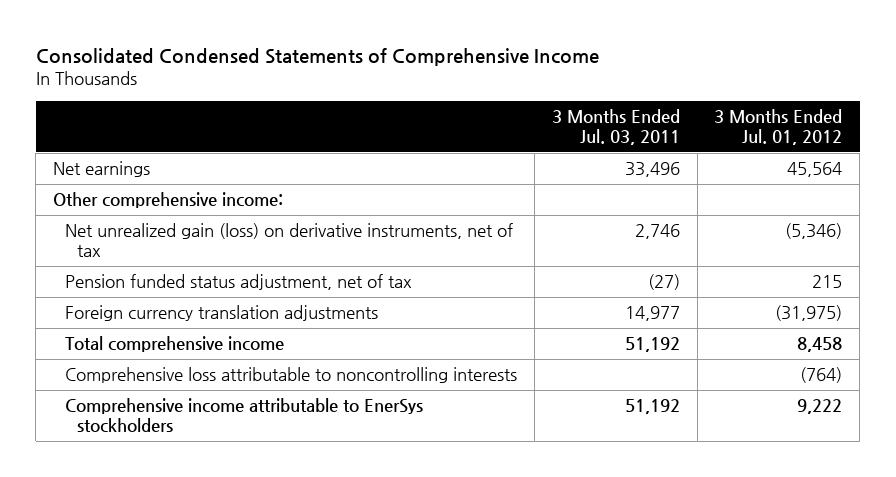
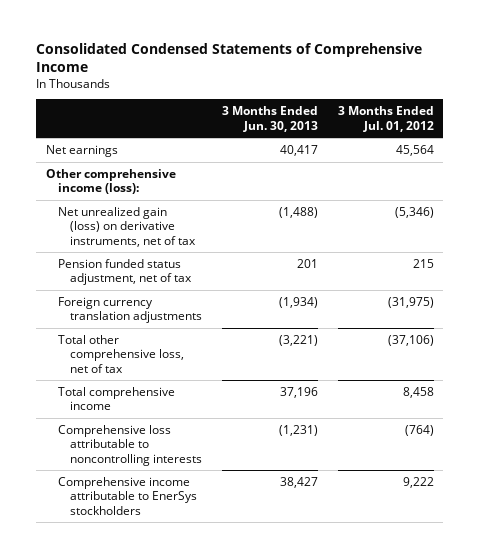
- | 3 Months Ended Jul. 03, 2011 | 3 Months Ended Jul. 01, 2012
+ | 3 Months Ended Jun. 30, 2013 | 3 Months Ended Jul. 01, 2012
- Other comprehensive income:
+ Other comprehensive income (loss):
+ Total other comprehensive loss, net of tax | (3,221) | (37,106)

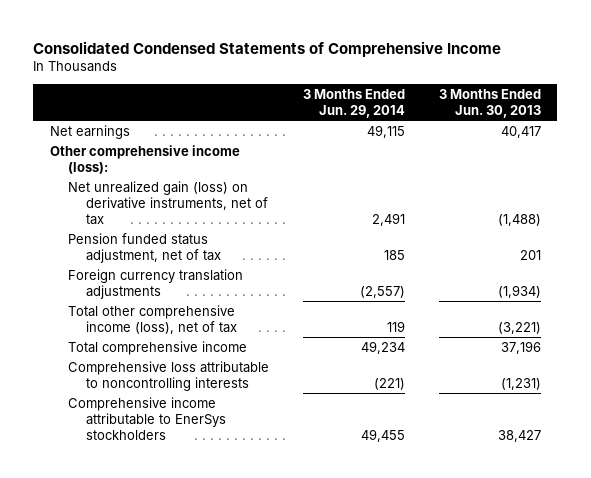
- | 3 Months Ended Jun. 30, 2013 | 3 Months Ended Jul. 01, 2012
+ | 3 Months Ended Jun. 29, 2014 | 3 Months Ended Jun. 30, 2013
- Total other comprehensive loss, net of tax | (3,221) | (37,106)
+ Total other comprehensive income (loss), net of tax | 119 | (3,221)

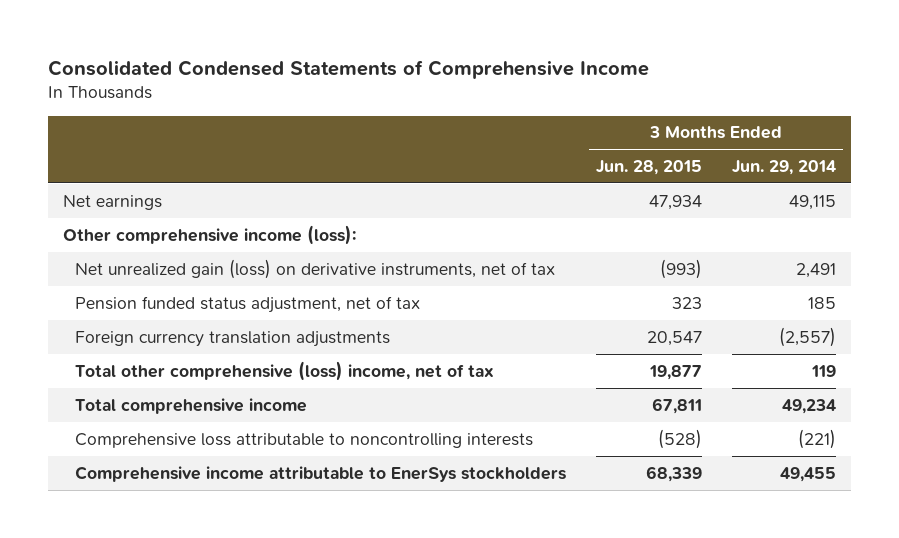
- | 3 Months Ended Jun. 29, 2014 | 3 Months Ended Jun. 30, 2013
+ | 3 Months Ended Jun. 28, 2015 | 3 Months Ended Jun. 29, 2014
- Total other comprehensive income (loss), net of tax | 119 | (3,221)
+ Total other comprehensive (loss) income, net of tax | 19,877 | 119

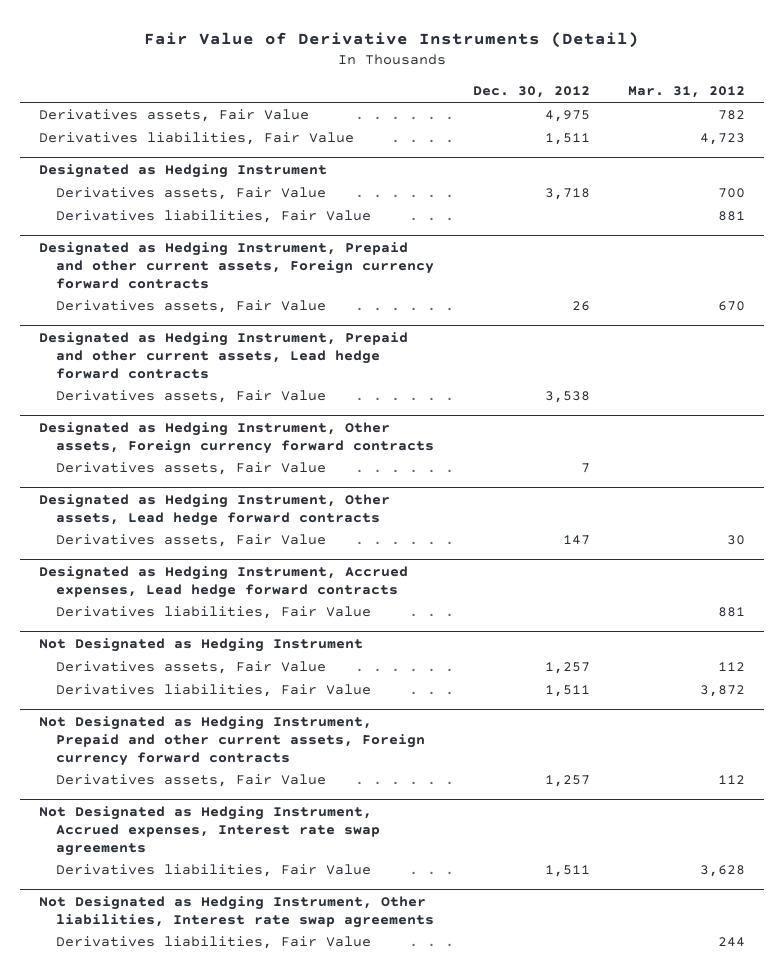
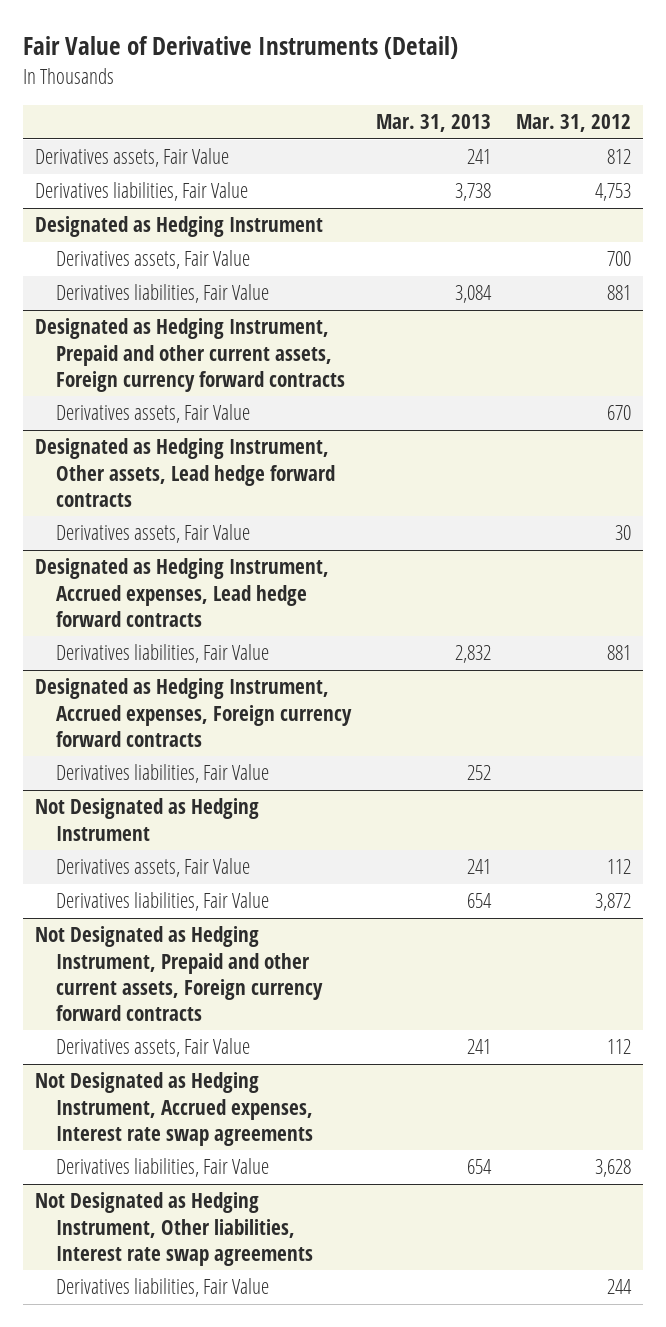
- | Dec. 30, 2012 | Mar. 31, 2012
+ | Mar. 31, 2013 | Mar. 31, 2012
- Derivatives assets, Fair Value | 4,975 | 782
- Derivatives liabilities, Fair Value | 1,511 | 4,723
+ Derivatives assets, Fair Value | 241 | 812
+ Derivatives liabilities, Fair Value | 3,738 | 4,753
- Designated as Hedging Instrument, Prepaid and other current assets, Lead hedge forward contracts
- Derivatives assets, Fair Value | 3,538 |
- Designated as Hedging Instrument, Other assets, Foreign currency forward contracts
- Derivatives assets, Fair Value | 7 |
+ Designated as Hedging Instrument, Accrued expenses, Foreign currency forward contracts
+ Derivatives liabilities, Fair Value | 252 |

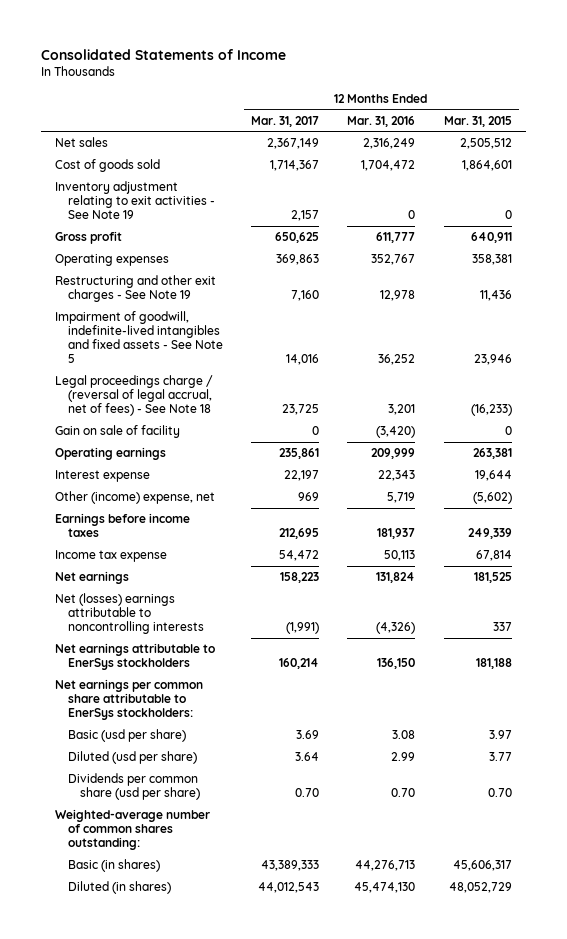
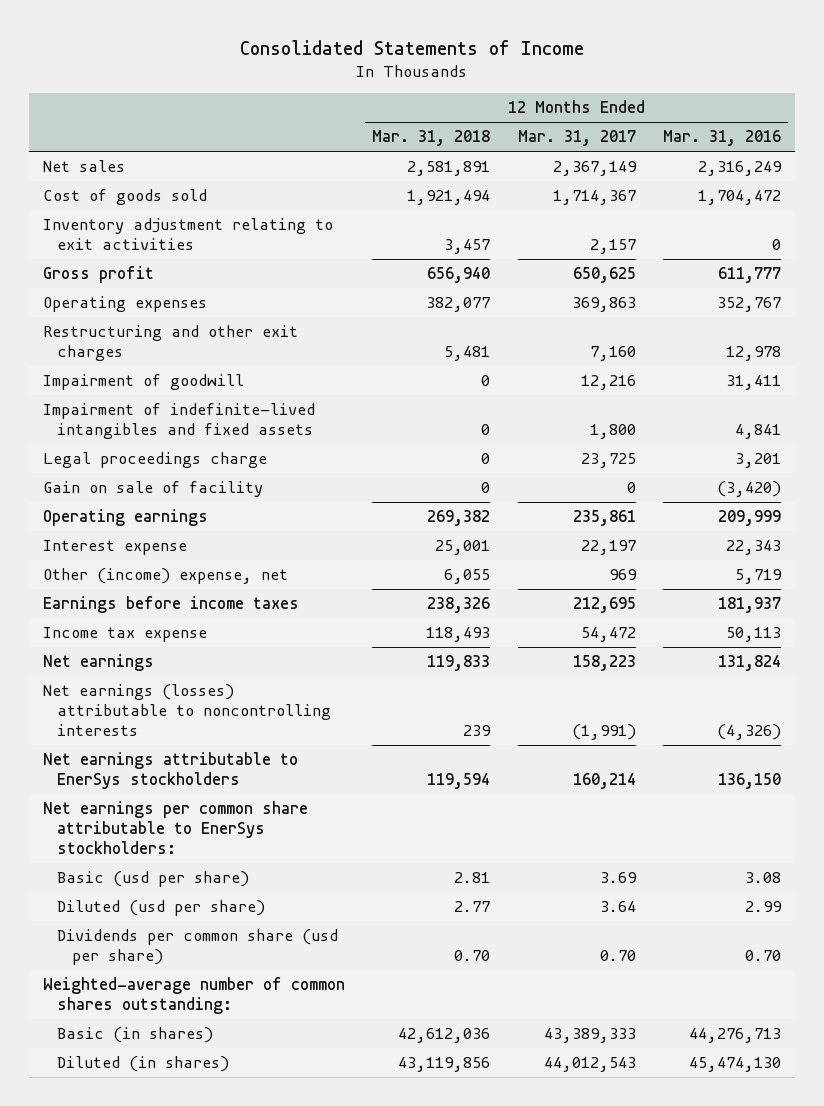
- | 12 Months Ended Mar. 31, 2017 | 12 Months Ended Mar. 31, 2016 | 12 Months Ended Mar. 31, 2015
+ | 12 Months Ended Mar. 31, 2018 | 12 Months Ended Mar. 31, 2017 | 12 Months Ended Mar. 31, 2016
- Inventory adjustment relating to exit activities - See Note 19 | 2,157 | 0 | 0
+ Inventory adjustment relating to exit activities | 3,457 | 2,157 | 0
- Restructuring and other exit charges - See Note 19 | 7,160 | 12,978 | 11,436
- Impairment of goodwill, indefinite-lived intangibles and fixed assets - See Note 5 | 14,016 | 36,252 | 23,946
- Legal proceedings charge / (reversal of legal accrual, net of fees) - See Note 18 | 23,725 | 3,201 | (16,233)
+ Restructuring and other exit charges | 5,481 | 7,160 | 12,978
+ Impairment of goodwill | 0 | 12,216 | 31,411
+ Impairment of indefinite-lived intangibles and fixed assets | 0 | 1,800 | 4,841
+ Legal proceedings charge | 0 | 23,725 | 3,201
- Net (losses) earnings attributable to noncontrolling interests | (1,991) | (4,326) | 337
+ Net earnings (losses) attributable to noncontrolling interests | 239 | (1,991) | (4,326)

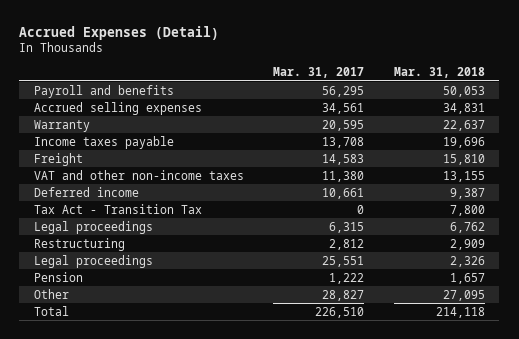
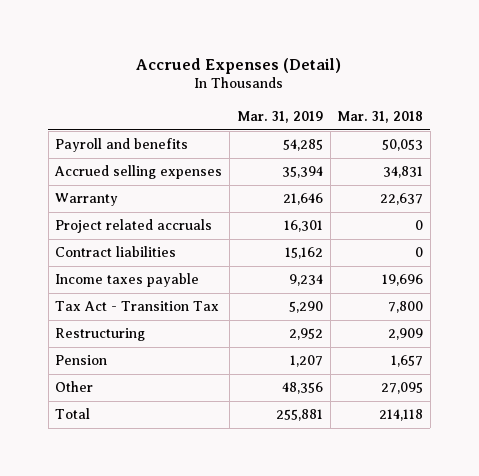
- | Mar. 31, 2017 | Mar. 31, 2018
+ | Mar. 31, 2019 | Mar. 31, 2018
+ Project related accruals | 16,301 | 0
+ Contract liabilities | 15,162 | 0
- Freight | 14,583 | 15,810
- VAT and other non-income taxes | 11,380 | 13,155
- Deferred income | 10,661 | 9,387
- Legal proceedings | 6,315 | 6,762
- Legal proceedings | 25,551 | 2,326

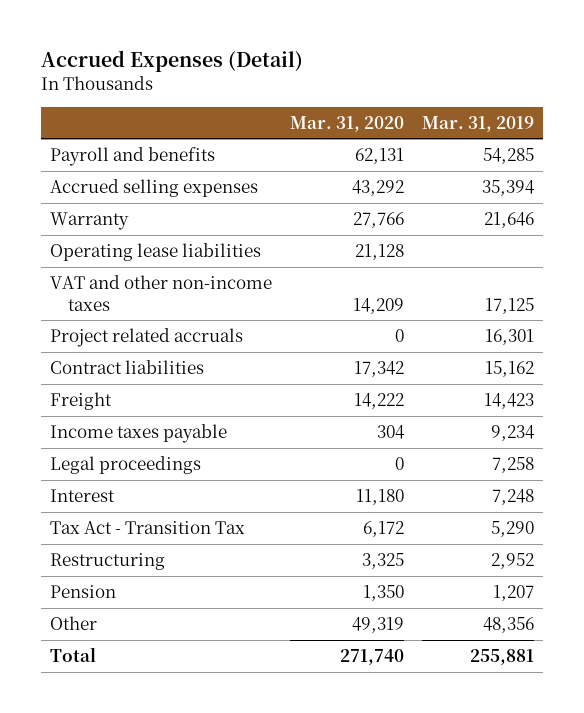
- | Mar. 31, 2019 | Mar. 31, 2018
+ | Mar. 31, 2020 | Mar. 31, 2019
+ Operating lease liabilities | 21,128 |
+ VAT and other non-income taxes | 14,209 | 17,125
+ Freight | 14,222 | 14,423
+ Legal proceedings | 0 | 7,258
+ Interest | 11,180 | 7,248

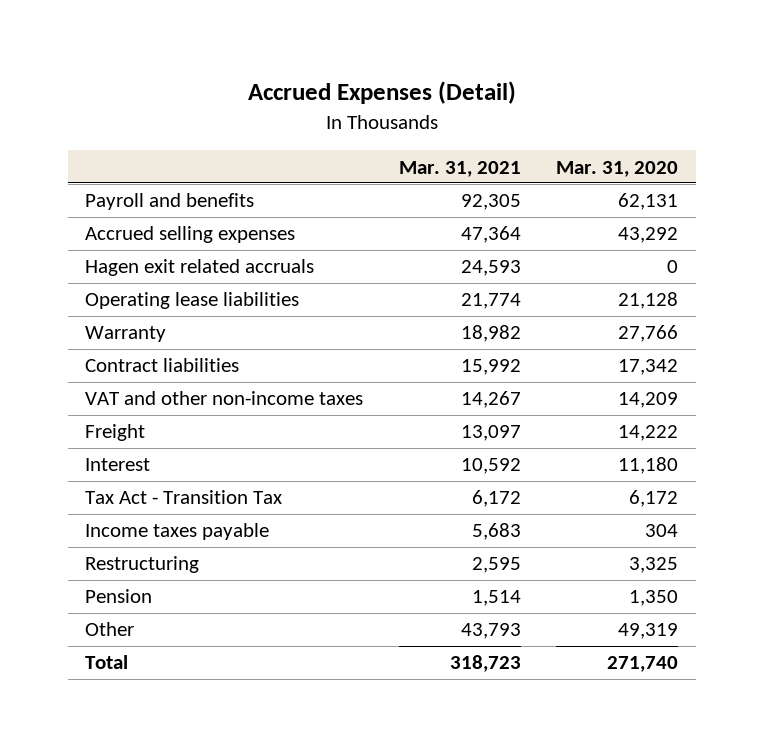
- | Mar. 31, 2020 | Mar. 31, 2019
+ | Mar. 31, 2021 | Mar. 31, 2020
+ Hagen exit related accruals | 24,593 | 0
- Project related accruals | 0 | 16,301
moved down: Warranty | 18,982 | 27,766
moved down: VAT and other non-income taxes | 14,267 | 14,209
- Legal proceedings | 0 | 7,258
moved down: Income taxes payable | 5,683 | 304

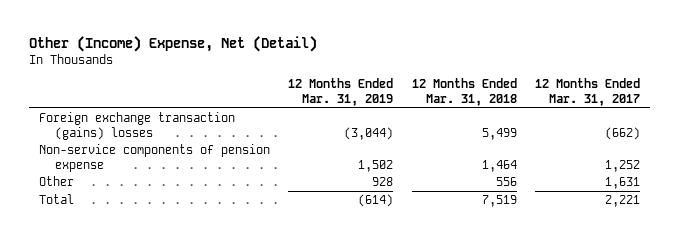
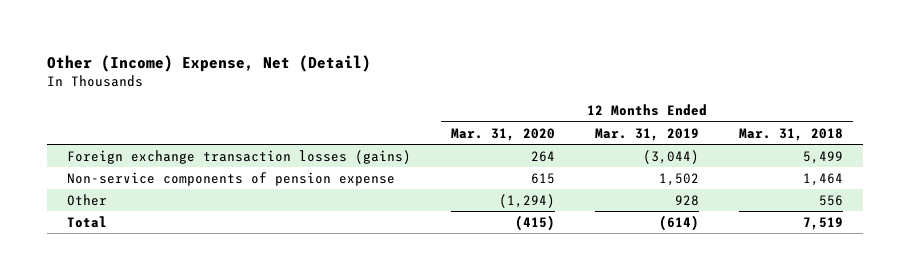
- | 12 Months Ended Mar. 31, 2019 | 12 Months Ended Mar. 31, 2018 | 12 Months Ended Mar. 31, 2017
+ | 12 Months Ended Mar. 31, 2020 | 12 Months Ended Mar. 31, 2019 | 12 Months Ended Mar. 31, 2018
- Foreign exchange transaction (gains) losses | (3,044) | 5,499 | (662)
+ Foreign exchange transaction losses (gains) | 264 | (3,044) | 5,499

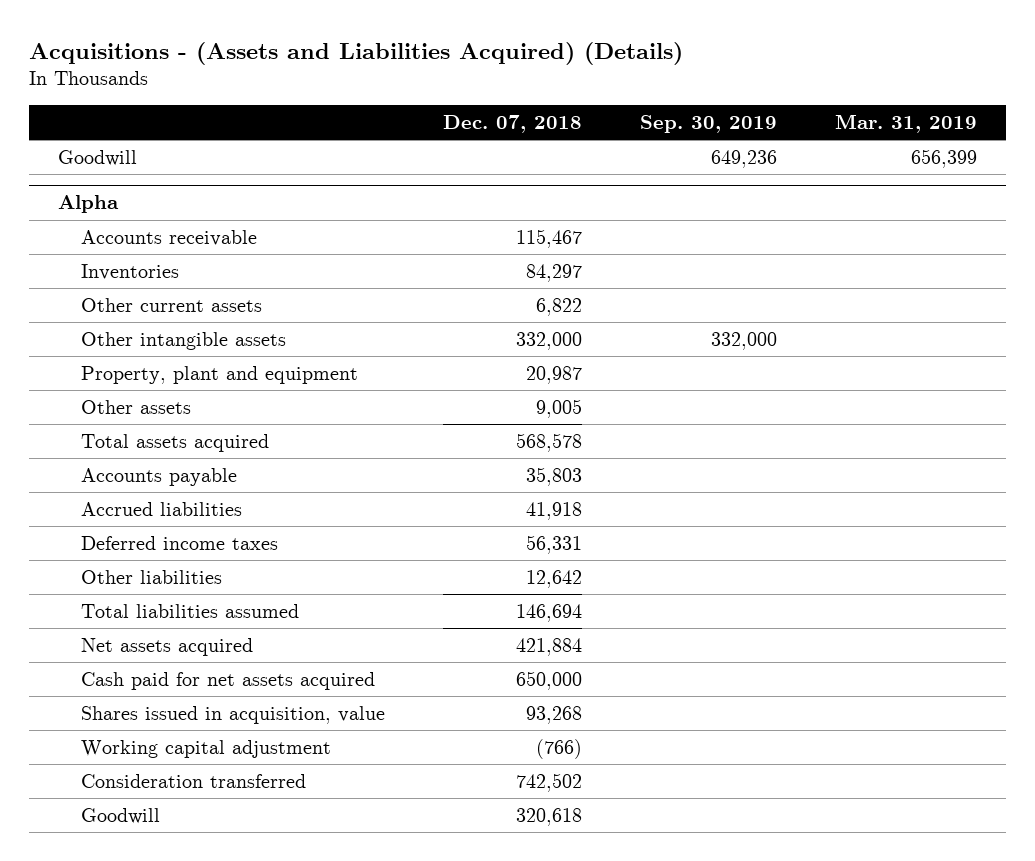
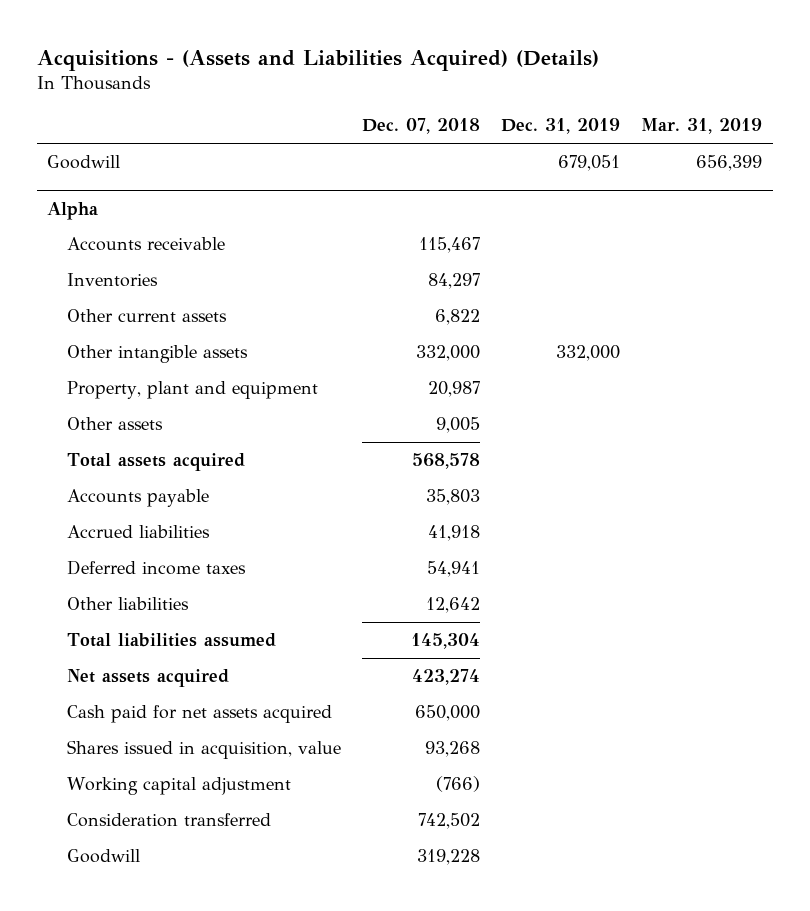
- | Dec. 07, 2018 | Sep. 30, 2019 | Mar. 31, 2019
+ | Dec. 07, 2018 | Dec. 31, 2019 | Mar. 31, 2019
@ Alpha
- Deferred income taxes | 56,331 | |
+ Deferred income taxes | 54,941 | |
- Total liabilities assumed | 146,694 | |
- Net assets acquired | 421,884 | |
+ Total liabilities assumed | 145,304 | |
+ Net assets acquired | 423,274 | |
- Goodwill | 320,618 | |
+ Goodwill | 319,228 | |

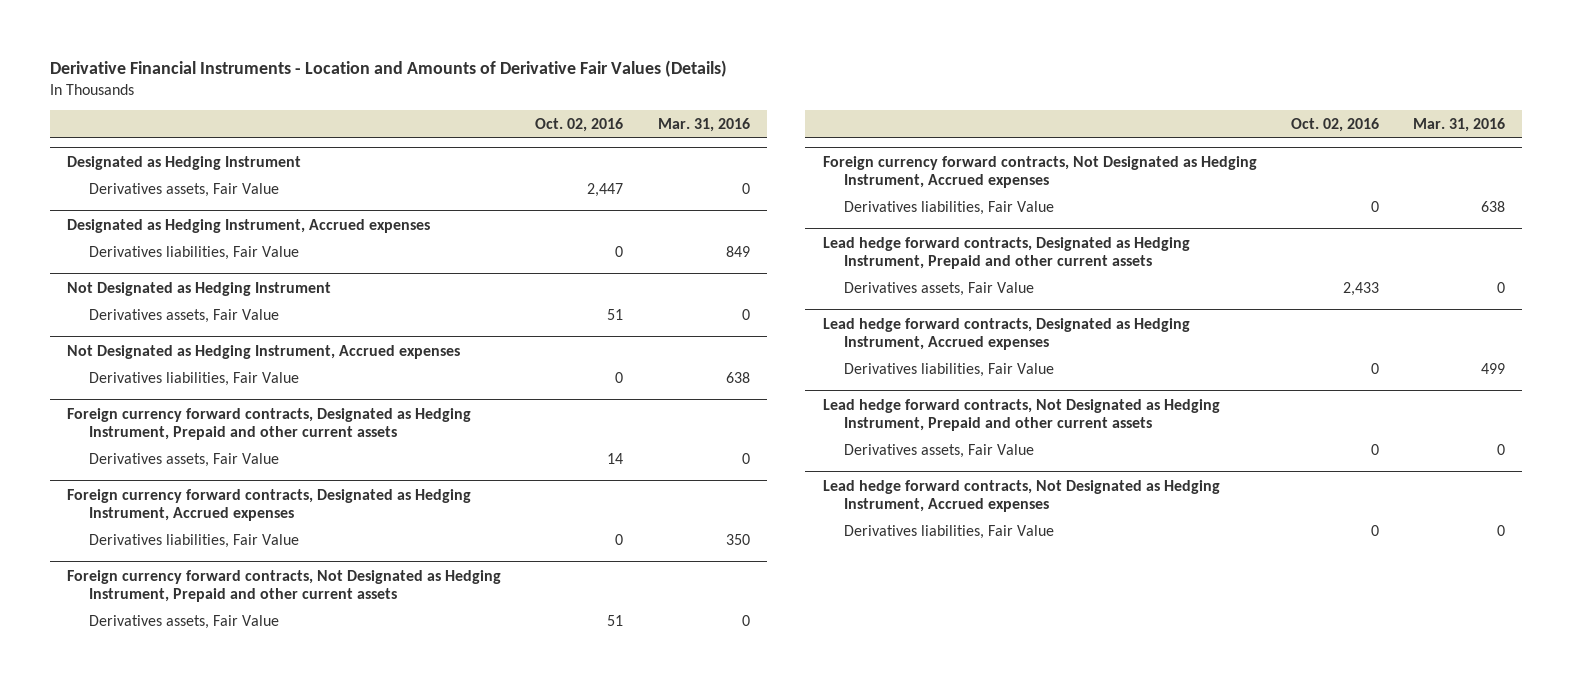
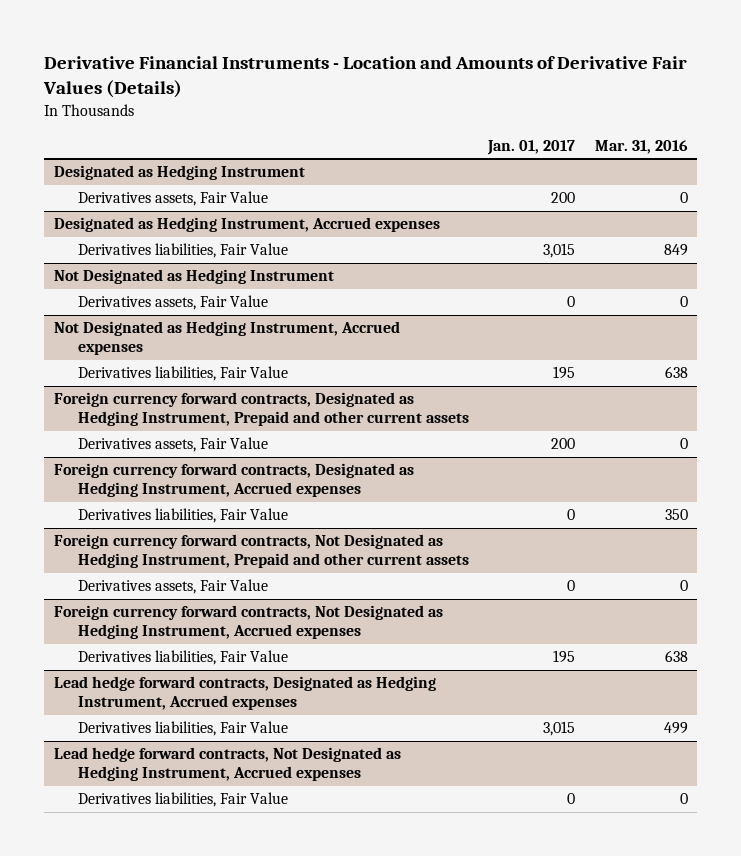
- | Oct. 02, 2016 | Mar. 31, 2016
+ | Jan. 01, 2017 | Mar. 31, 2016
- Lead hedge forward contracts, Designated as Hedging Instrument, Prepaid and other current assets
- Derivatives assets, Fair Value | 2,433 | 0
- Lead hedge forward contracts, Not Designated as Hedging Instrument, Prepaid and other current assets
- Derivatives assets, Fair Value | 0 | 0

